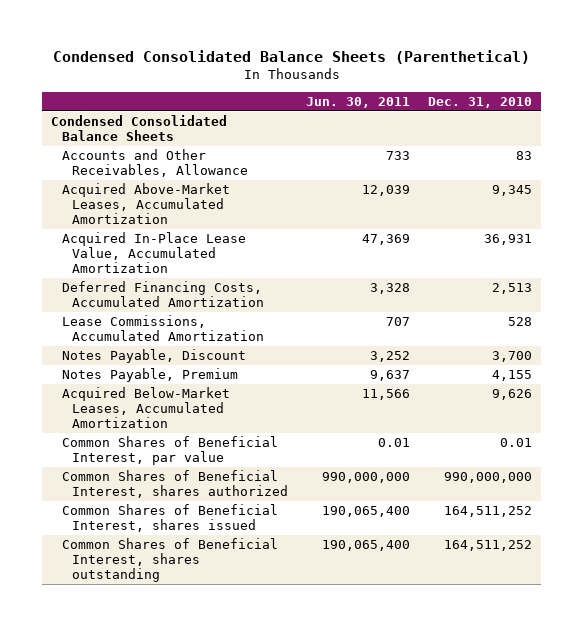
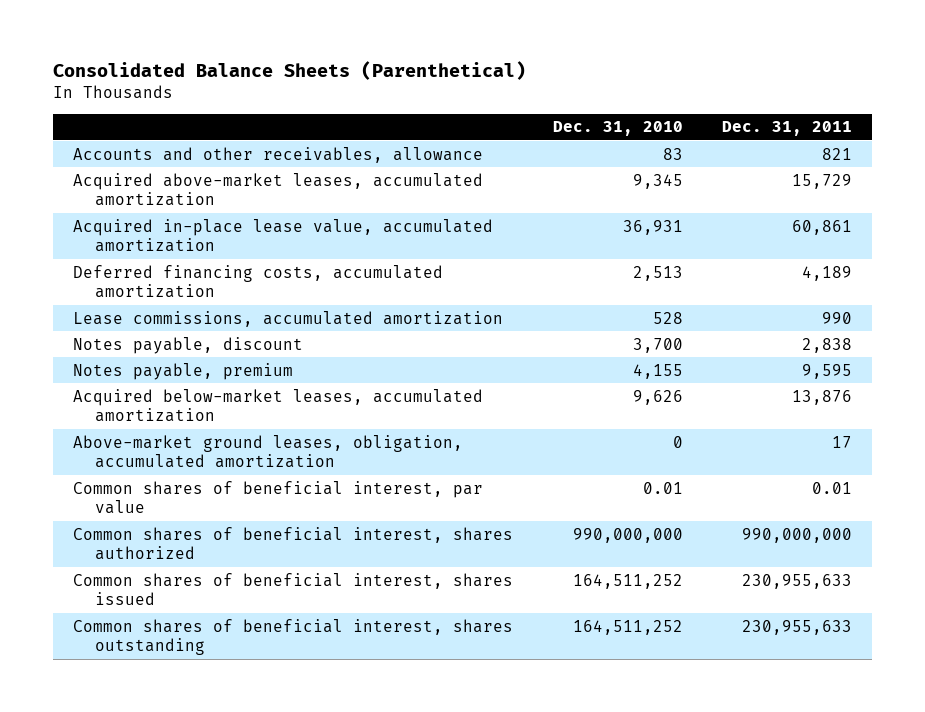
- Condensed Consolidated Balance Sheets (Parenthetical)
+ Consolidated Balance Sheets (Parenthetical)
- | Jun. 30, 2011 | Dec. 31, 2010
+ | Dec. 31, 2010 | Dec. 31, 2011
- Condensed Consolidated Balance Sheets
- Accounts and Other Receivables, Allowance | 733 | 83
- Acquired Above-Market Leases, Accumulated Amortization | 12,039 | 9,345
- Acquired In-Place Lease Value, Accumulated Amortization | 47,369 | 36,931
- Deferred Financing Costs, Accumulated Amortization | 3,328 | 2,513
- Lease Commissions, Accumulated Amortization | 707 | 528
- Notes Payable, Discount | 3,252 | 3,700
- Notes Payable, Premium | 9,637 | 4,155
- Acquired Below-Market Leases, Accumulated Amortization | 11,566 | 9,626
- Common Shares of Beneficial Interest, par value | 0.01 | 0.01
- Common Shares of Beneficial Interest, shares authorized | 990,000,000 | 990,000,000
- Common Shares of Beneficial Interest, shares issued | 190,065,400 | 164,511,252
- Common Shares of Beneficial Interest, shares outstanding | 190,065,400 | 164,511,252
+ Accounts and other receivables, allowance | 83 | 821
+ Acquired above-market leases, accumulated amortization | 9,345 | 15,729
+ Acquired in-place lease value, accumulated amortization | 36,931 | 60,861
+ Deferred financing costs, accumulated amortization | 2,513 | 4,189
+ Lease commissions, accumulated amortization | 528 | 990
+ Notes payable, discount | 3,700 | 2,838
+ Notes payable, premium | 4,155 | 9,595
+ Acquired below-market leases, accumulated amortization | 9,626 | 13,876
+ Above-market ground leases, obligation, accumulated amortization | 0 | 17
+ Common shares of beneficial interest, par value | 0.01 | 0.01
+ Common shares of beneficial interest, shares authorized | 990,000,000 | 990,000,000
+ Common shares of beneficial interest, shares issued | 164,511,252 | 230,955,633
+ Common shares of beneficial interest, shares outstanding | 164,511,252 | 230,955,633

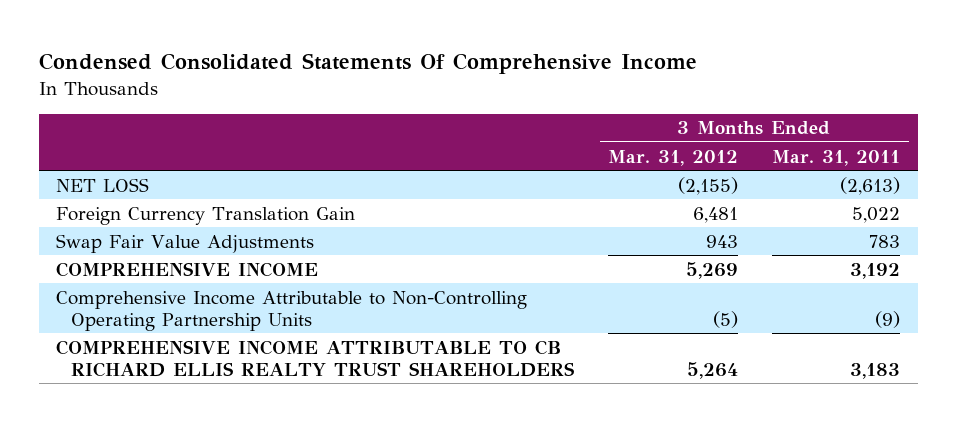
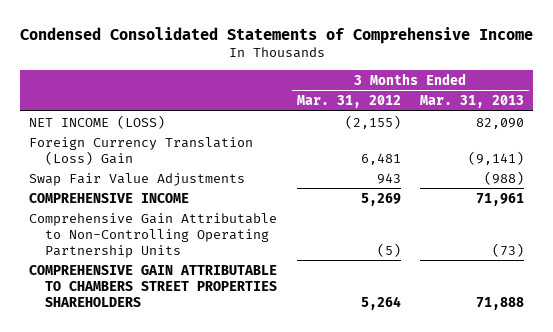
- Condensed Consolidated Statements Of Comprehensive Income
+ Condensed Consolidated Statements of Comprehensive Income
- | 3 Months Ended Mar. 31, 2012 | 3 Months Ended Mar. 31, 2011
+ | 3 Months Ended Mar. 31, 2012 | 3 Months Ended Mar. 31, 2013
- NET LOSS | (2,155) | (2,613)
- Foreign Currency Translation Gain | 6,481 | 5,022
+ NET INCOME (LOSS) | (2,155) | 82,090
+ Foreign Currency Translation (Loss) Gain | 6,481 | (9,141)
- Comprehensive Income Attributable to Non-Controlling Operating Partnership Units | (5) | (9)
- COMPREHENSIVE INCOME ATTRIBUTABLE TO CB RICHARD ELLIS REALTY TRUST SHAREHOLDERS | 5,264 | 3,183
+ Comprehensive Gain Attributable to Non-Controlling Operating Partnership Units | (5) | (73)
+ COMPREHENSIVE GAIN ATTRIBUTABLE TO CHAMBERS STREET PROPERTIES SHAREHOLDERS | 5,264 | 71,888

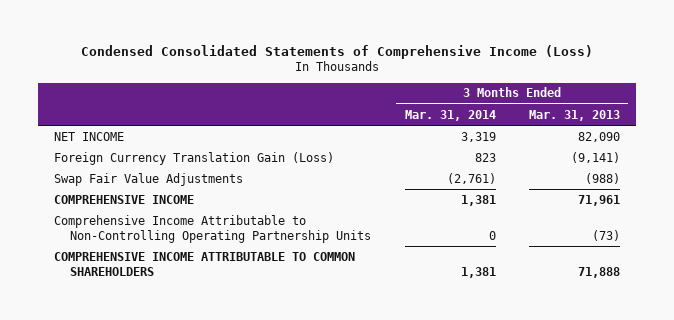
- Condensed Consolidated Statements of Comprehensive Income
+ Condensed Consolidated Statements of Comprehensive Income (Loss)
- | 3 Months Ended Mar. 31, 2012 | 3 Months Ended Mar. 31, 2013
+ | 3 Months Ended Mar. 31, 2014 | 3 Months Ended Mar. 31, 2013
- NET INCOME (LOSS) | (2,155) | 82,090
- Foreign Currency Translation (Loss) Gain | 6,481 | (9,141)
+ NET INCOME | 3,319 | 82,090
+ Foreign Currency Translation Gain (Loss) | 823 | (9,141)
- Comprehensive Gain Attributable to Non-Controlling Operating Partnership Units | (5) | (73)
- COMPREHENSIVE GAIN ATTRIBUTABLE TO CHAMBERS STREET PROPERTIES SHAREHOLDERS | 5,264 | 71,888
+ Comprehensive Income Attributable to Non-Controlling Operating Partnership Units | 0 | (73)
+ COMPREHENSIVE INCOME ATTRIBUTABLE TO COMMON SHAREHOLDERS | 1,381 | 71,888

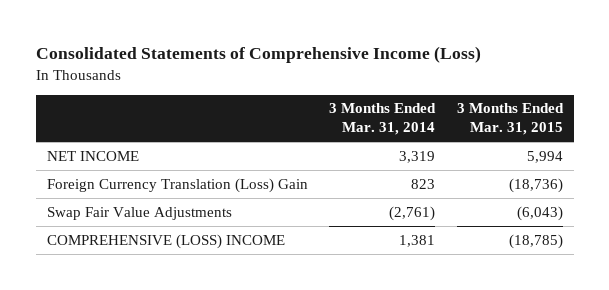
- Condensed Consolidated Statements of Comprehensive Income (Loss)
+ Consolidated Statements of Comprehensive Income (Loss)
- | 3 Months Ended Mar. 31, 2014 | 3 Months Ended Mar. 31, 2013
+ | 3 Months Ended Mar. 31, 2014 | 3 Months Ended Mar. 31, 2015
- Foreign Currency Translation Gain (Loss) | 823 | (9,141)
+ Foreign Currency Translation (Loss) Gain | 823 | (18,736)
- COMPREHENSIVE INCOME | 1,381 | 71,961
- Comprehensive Income Attributable to Non-Controlling Operating Partnership Units | 0 | (73)
- COMPREHENSIVE INCOME ATTRIBUTABLE TO COMMON SHAREHOLDERS | 1,381 | 71,888
+ COMPREHENSIVE (LOSS) INCOME | 1,381 | (18,785)

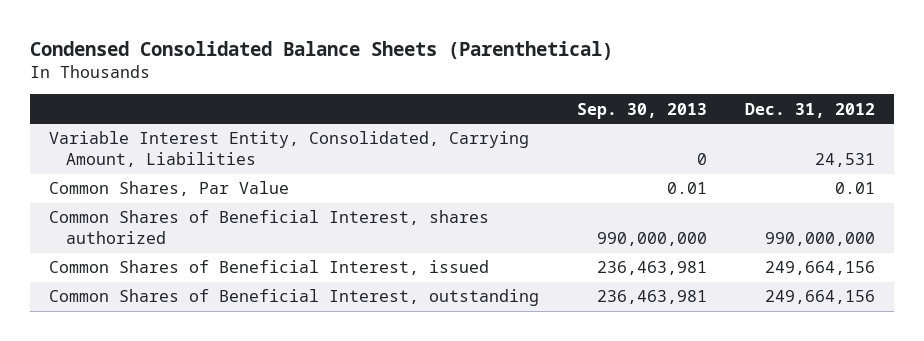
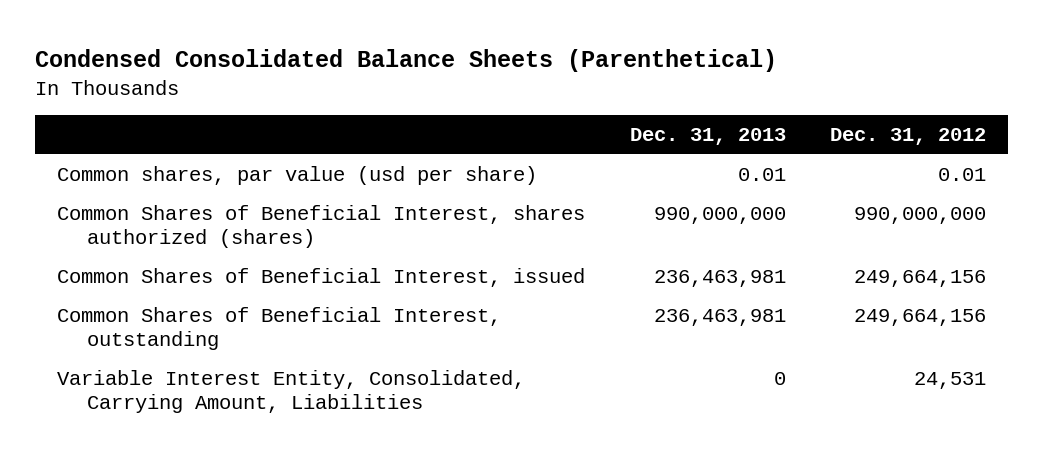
- | Sep. 30, 2013 | Dec. 31, 2012
+ | Dec. 31, 2013 | Dec. 31, 2012
- Common Shares, Par Value | 0.01 | 0.01
- Common Shares of Beneficial Interest, shares authorized | 990,000,000 | 990,000,000
+ Common shares, par value (usd per share) | 0.01 | 0.01
+ Common Shares of Beneficial Interest, shares authorized (shares) | 990,000,000 | 990,000,000
moved down: Variable Interest Entity, Consolidated, Carrying Amount, Liabilities | 0 | 24,531

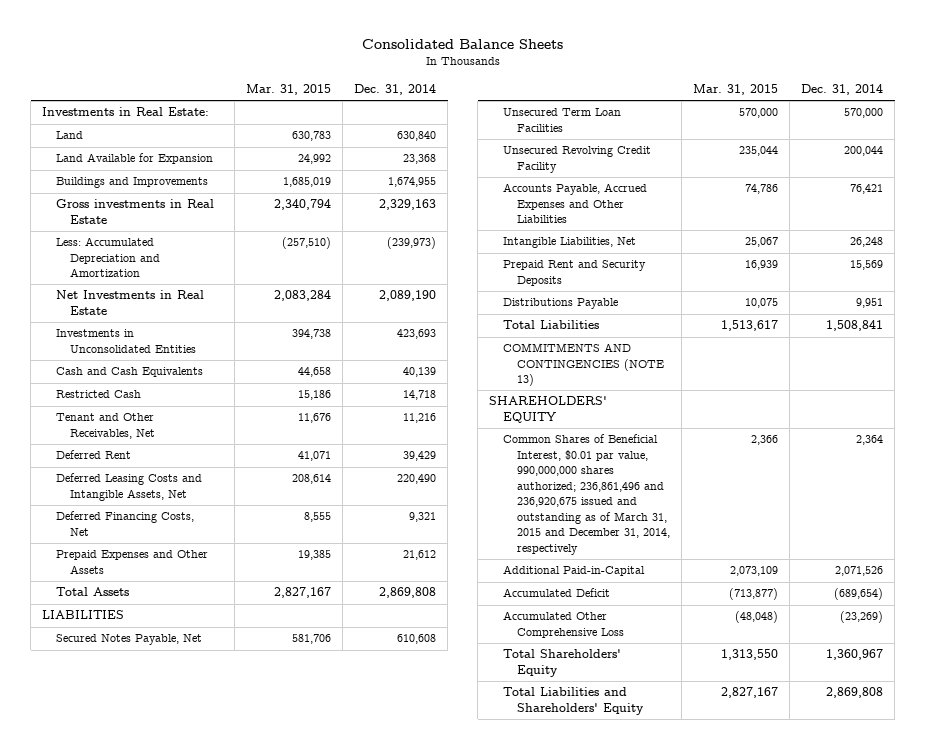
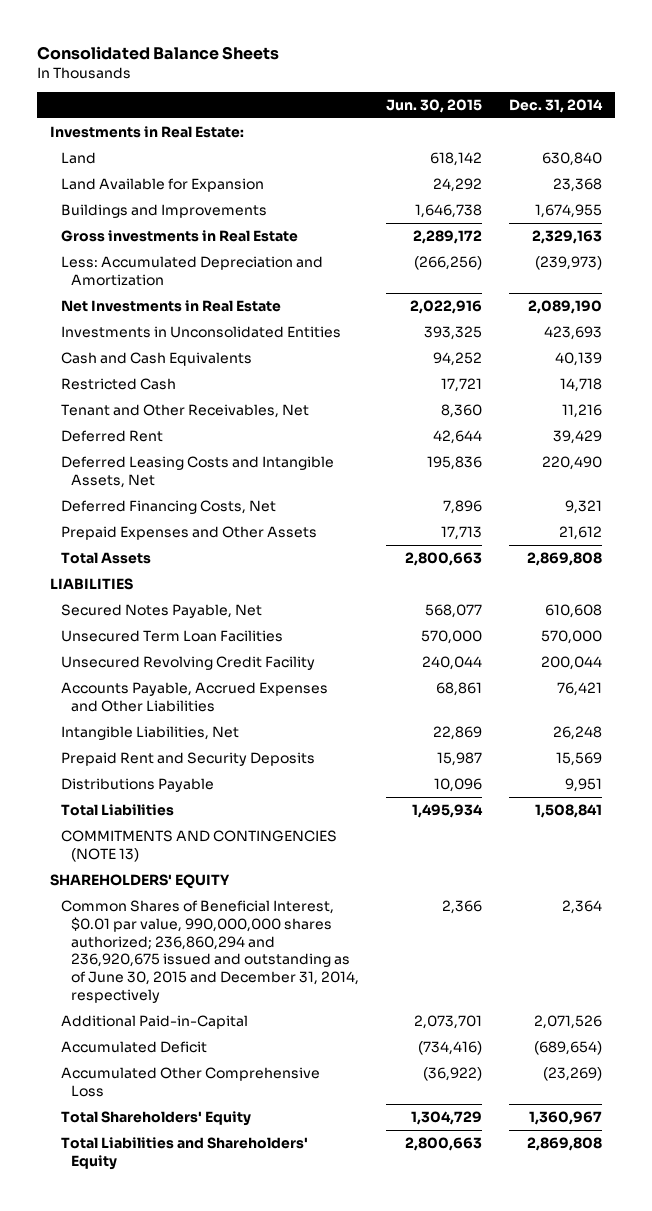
- | Mar. 31, 2015 | Dec. 31, 2014
+ | Jun. 30, 2015 | Dec. 31, 2014
- Common Shares of Beneficial Interest, $0.01 par value, 990,000,000 shares authorized; 236,861,496 and 236,920,675 issued and outstanding as of March 31, 2015 and December 31, 2014, respectively | 2,366 | 2,364
+ Common Shares of Beneficial Interest, $0.01 par value, 990,000,000 shares authorized; 236,860,294 and 236,920,675 issued and outstanding as of June 30, 2015 and December 31, 2014, respectively | 2,366 | 2,364

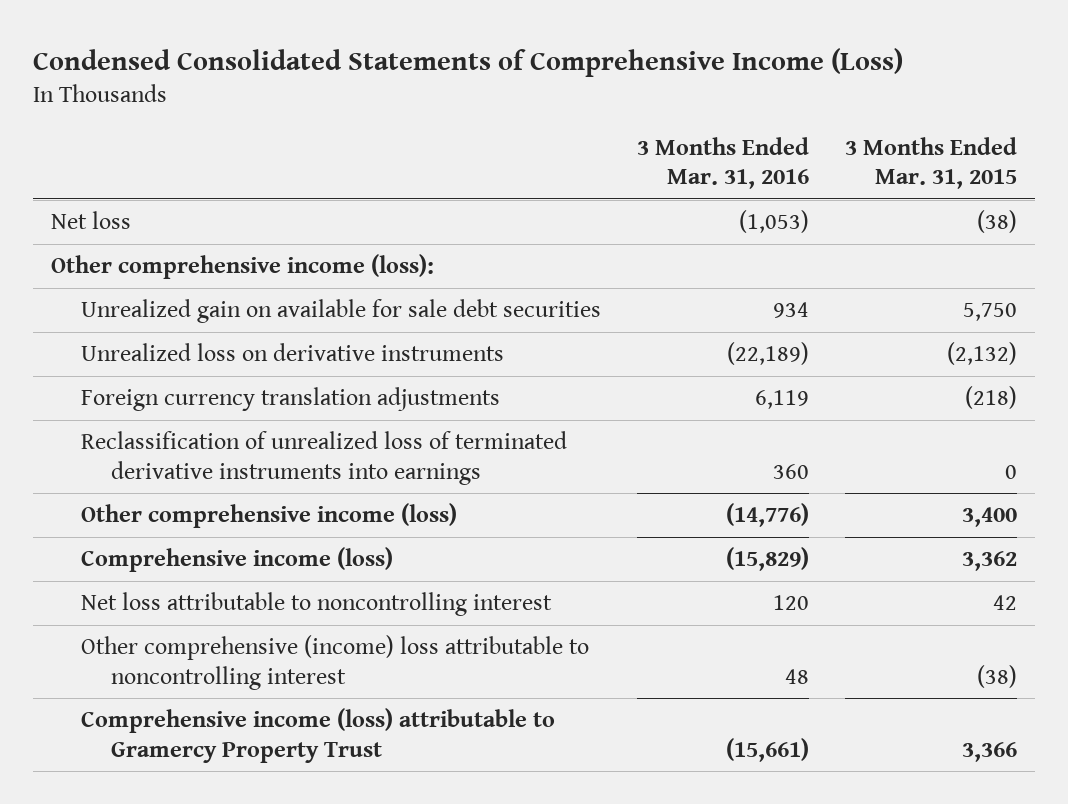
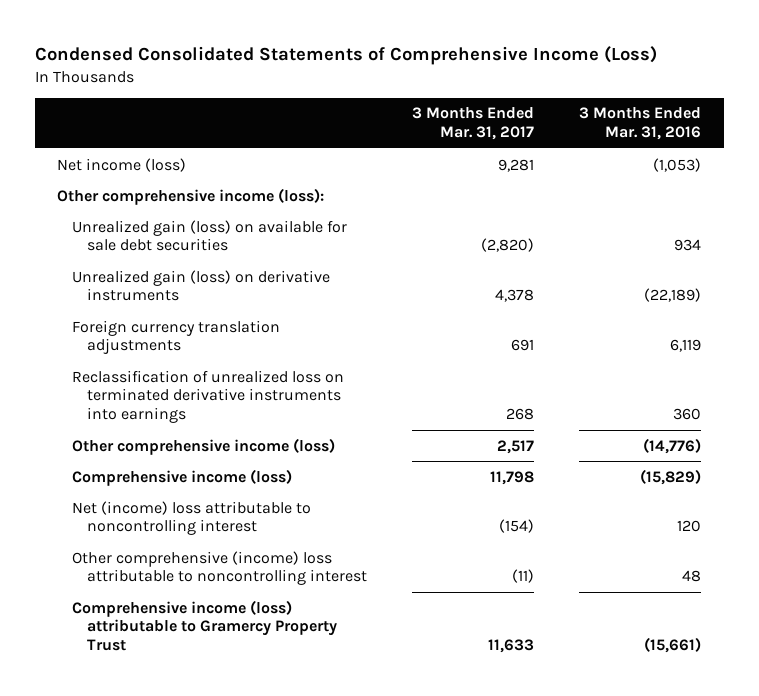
- | 3 Months Ended Mar. 31, 2016 | 3 Months Ended Mar. 31, 2015
+ | 3 Months Ended Mar. 31, 2017 | 3 Months Ended Mar. 31, 2016
- Net loss | (1,053) | (38)
+ Net income (loss) | 9,281 | (1,053)
- Unrealized gain on available for sale debt securities | 934 | 5,750
- Unrealized loss on derivative instruments | (22,189) | (2,132)
+ Unrealized gain (loss) on available for sale debt securities | (2,820) | 934
+ Unrealized gain (loss) on derivative instruments | 4,378 | (22,189)
- Reclassification of unrealized loss of terminated derivative instruments into earnings | 360 | 0
+ Reclassification of unrealized loss on terminated derivative instruments into earnings | 268 | 360
- Net loss attributable to noncontrolling interest | 120 | 42
+ Net (income) loss attributable to noncontrolling interest | (154) | 120

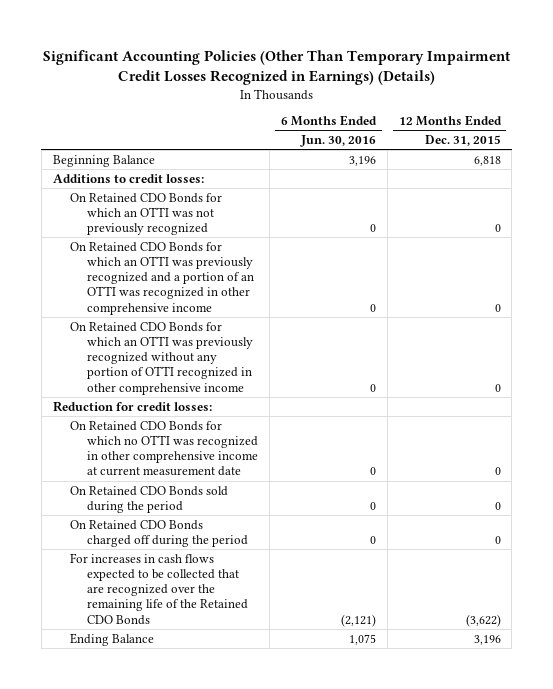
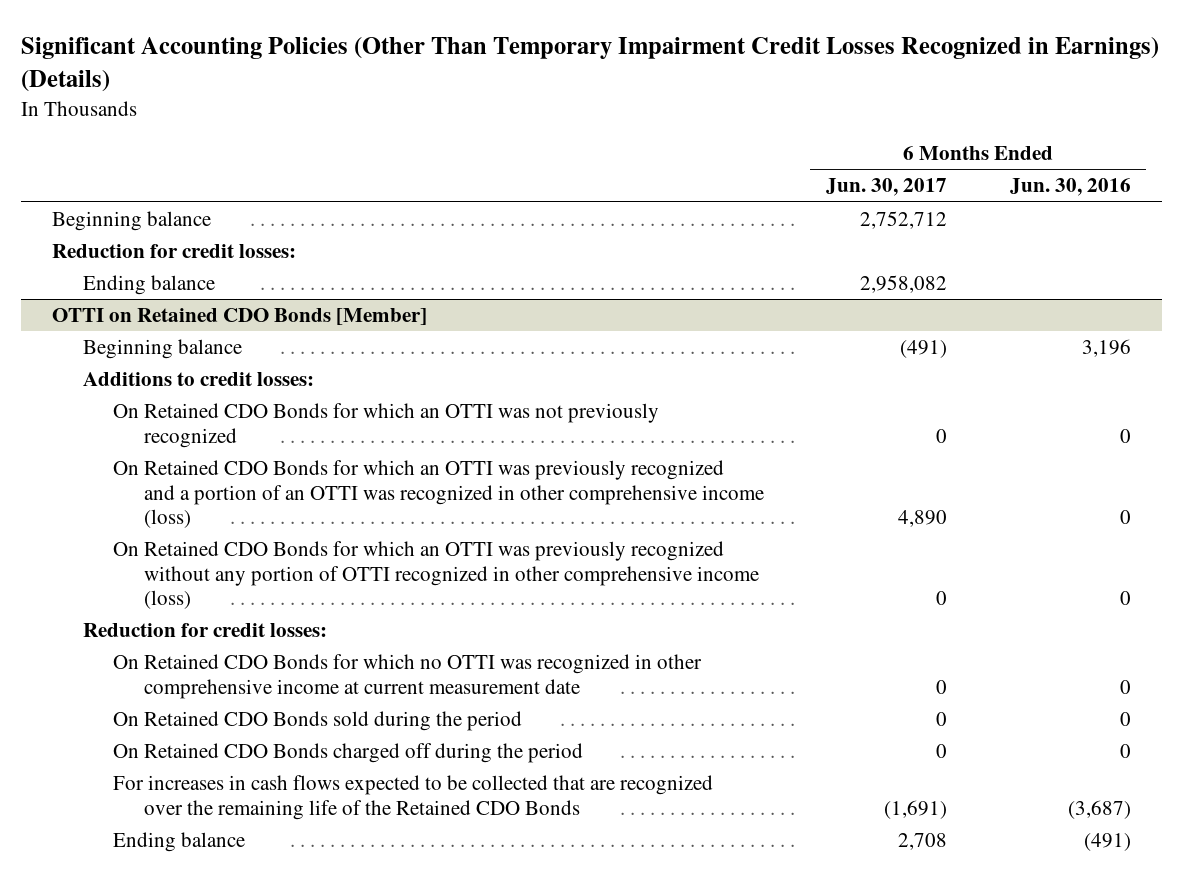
- | 6 Months Ended Jun. 30, 2016 | 12 Months Ended Dec. 31, 2015
+ | 6 Months Ended Jun. 30, 2017 | 6 Months Ended Jun. 30, 2016
- Beginning Balance | 3,196 | 6,818
+ Beginning balance | 2,752,712 |
+ Reduction for credit losses:
+ Ending balance | 2,958,082 |
+ OTTI on Retained CDO Bonds [Member]
+ Beginning balance | (491) | 3,196
- On Retained CDO Bonds for which an OTTI was previously recognized and a portion of an OTTI was recognized in other comprehensive income | 0 | 0
- On Retained CDO Bonds for which an OTTI was previously recognized without any portion of OTTI recognized in other comprehensive income | 0 | 0
+ On Retained CDO Bonds for which an OTTI was previously recognized and a portion of an OTTI was recognized in other comprehensive income (loss) | 4,890 | 0
+ On Retained CDO Bonds for which an OTTI was previously recognized without any portion of OTTI recognized in other comprehensive income (loss) | 0 | 0
- For increases in cash flows expected to be collected that are recognized over the remaining life of the Retained CDO Bonds | (2,121) | (3,622)
- Ending Balance | 1,075 | 3,196
+ For increases in cash flows expected to be collected that are recognized over the remaining life of the Retained CDO Bonds | (1,691) | (3,687)
+ Ending balance | 2,708 | (491)

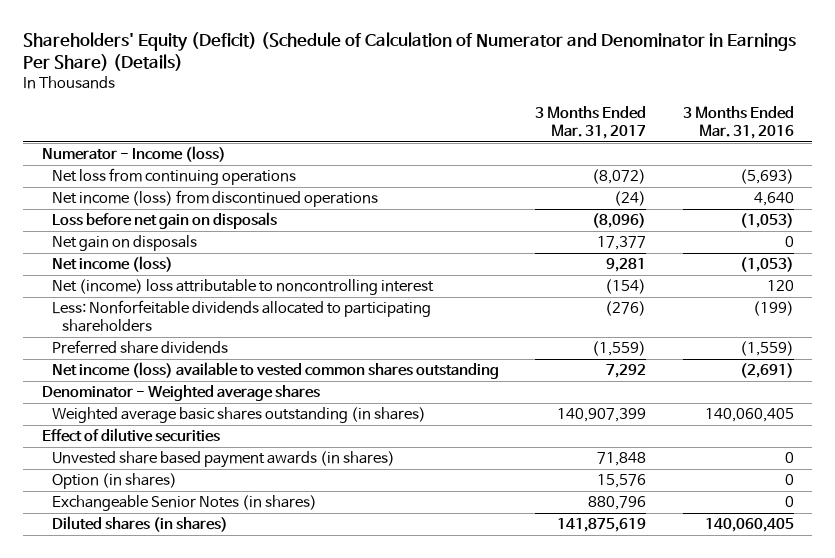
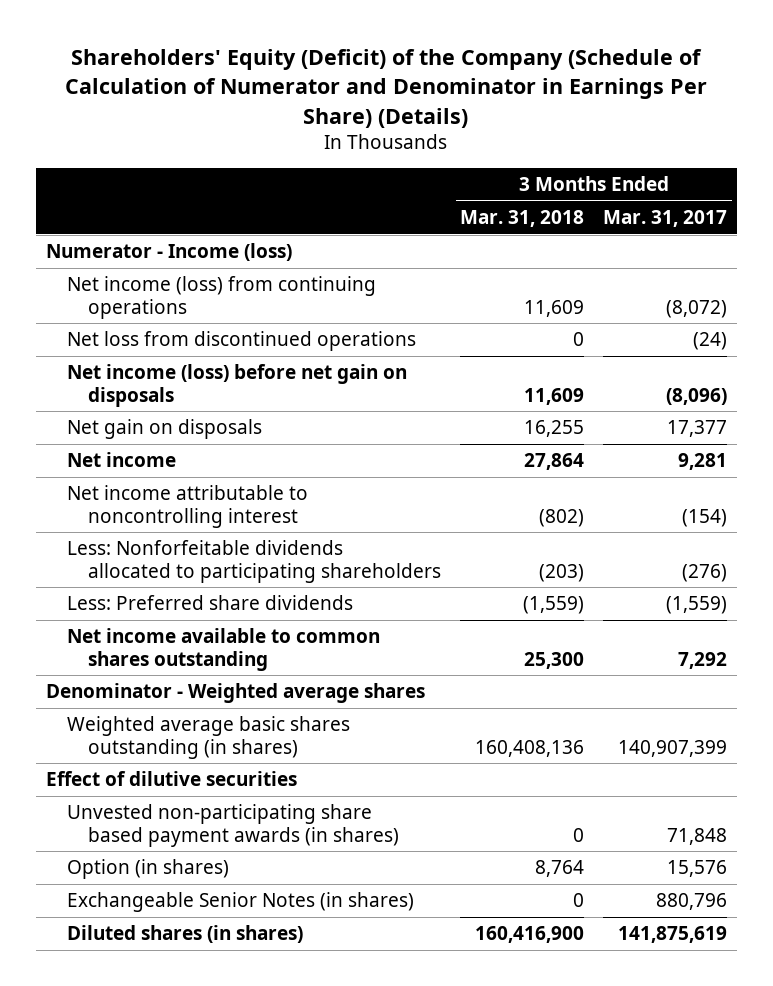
- Shareholders' Equity (Deficit) (Schedule of Calculation of Numerator and Denominator in Earnings Per Share) (Details)
+ Shareholders' Equity (Deficit) of the Company (Schedule of Calculation of Numerator and Denominator in Earnings Per Share) (Details)
- | 3 Months Ended Mar. 31, 2017 | 3 Months Ended Mar. 31, 2016
+ | 3 Months Ended Mar. 31, 2018 | 3 Months Ended Mar. 31, 2017
- Net loss from continuing operations | (8,072) | (5,693)
- Net income (loss) from discontinued operations | (24) | 4,640
- Loss before net gain on disposals | (8,096) | (1,053)
+ Net income (loss) from continuing operations | 11,609 | (8,072)
+ Net loss from discontinued operations | 0 | (24)
+ Net income (loss) before net gain on disposals | 11,609 | (8,096)
- Net income (loss) | 9,281 | (1,053)
- Net (income) loss attributable to noncontrolling interest | (154) | 120
+ Net income | 27,864 | 9,281
+ Net income attributable to noncontrolling interest | (802) | (154)
- Preferred share dividends | (1,559) | (1,559)
- Net income (loss) available to vested common shares outstanding | 7,292 | (2,691)
+ Less: Preferred share dividends | (1,559) | (1,559)
+ Net income available to common shares outstanding | 25,300 | 7,292
- Unvested share based payment awards (in shares) | 71,848 | 0
+ Unvested non-participating share based payment awards (in shares) | 0 | 71,848

